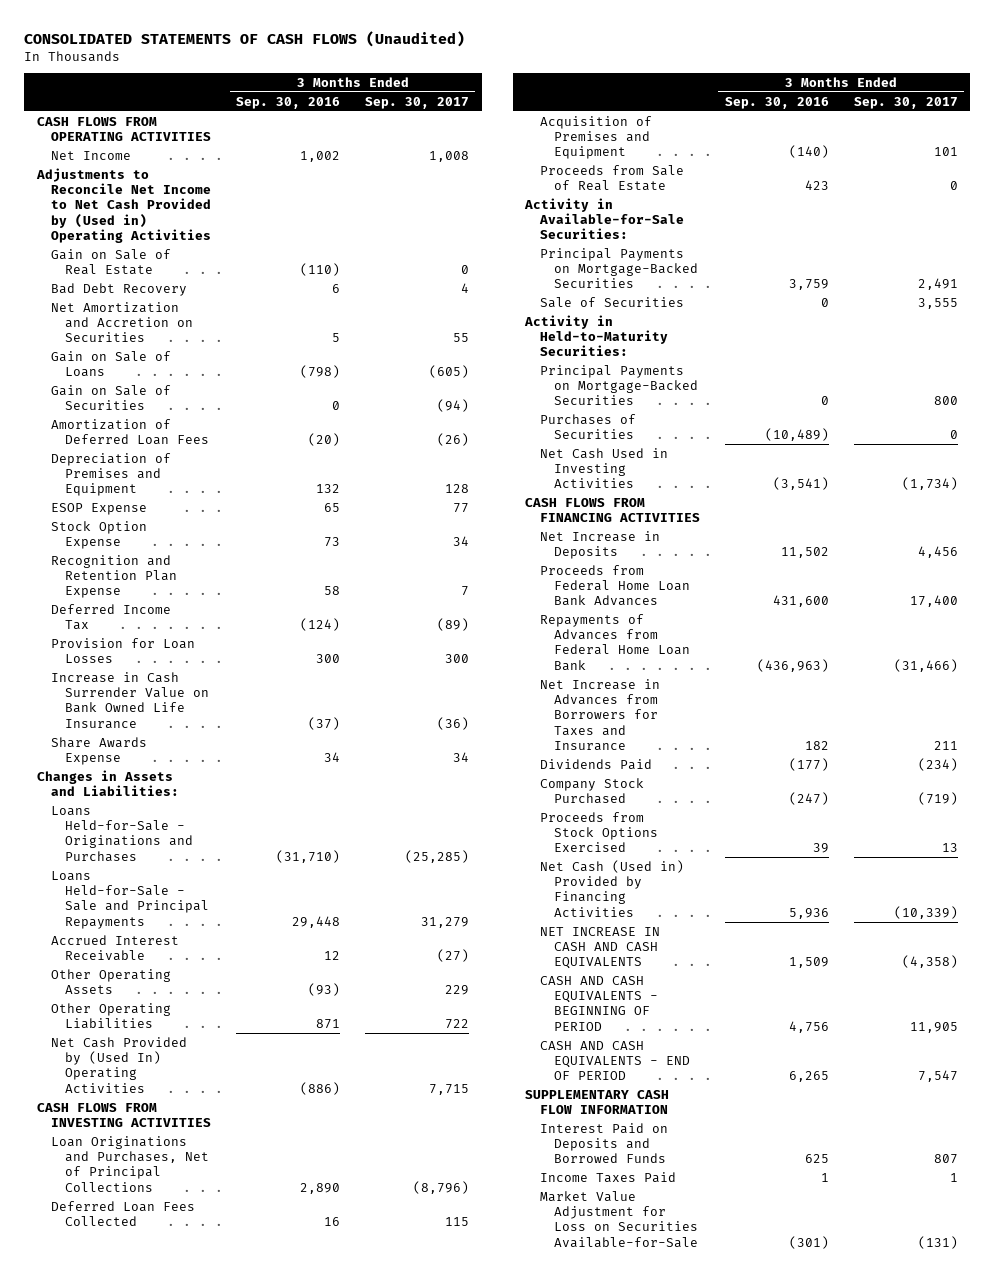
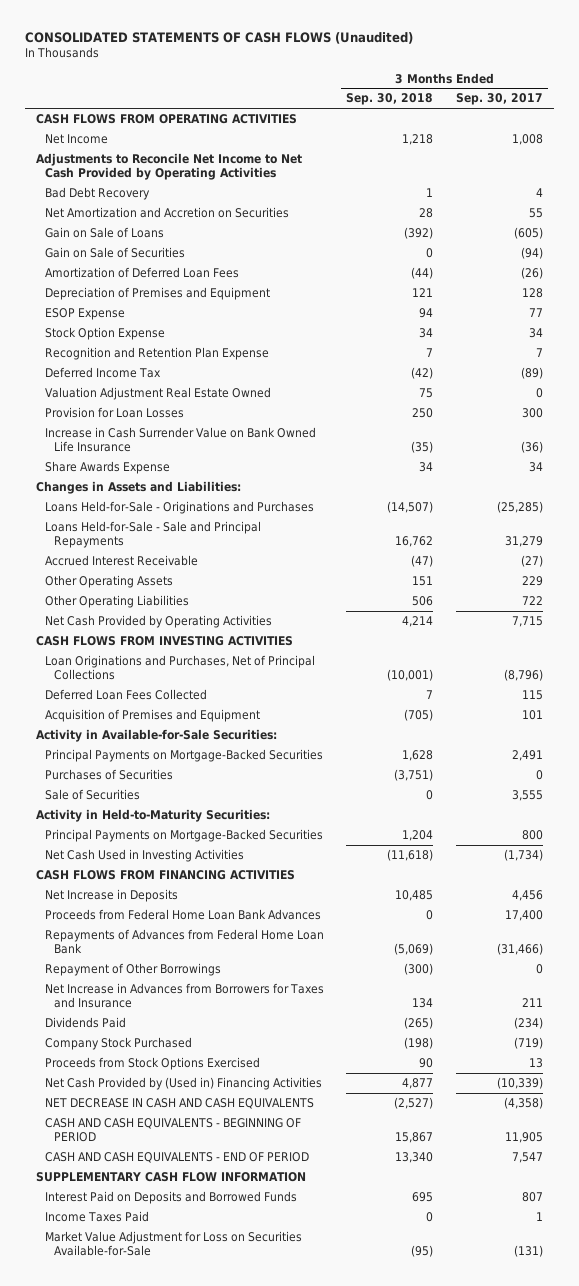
- | 3 Months Ended Sep. 30, 2016 | 3 Months Ended Sep. 30, 2017
+ | 3 Months Ended Sep. 30, 2018 | 3 Months Ended Sep. 30, 2017
- Adjustments to Reconcile Net Income to Net Cash Provided by (Used in) Operating Activities
- Gain on Sale of Real Estate | (110) | 0
+ Adjustments to Reconcile Net Income to Net Cash Provided by Operating Activities
+ Valuation Adjustment Real Estate Owned | 75 | 0
- Net Cash Provided by (Used In) Operating Activities | (886) | 7,715
+ Net Cash Provided by Operating Activities | 4,214 | 7,715
- Proceeds from Sale of Real Estate | 423 | 0
moved up: Purchases of Securities | (3,751) | 0
+ Repayment of Other Borrowings | (300) | 0
- Net Cash (Used in) Provided by Financing Activities | 5,936 | (10,339)
- NET INCREASE IN CASH AND CASH EQUIVALENTS | 1,509 | (4,358)
+ Net Cash Provided by (Used in) Financing Activities | 4,877 | (10,339)
+ NET DECREASE IN CASH AND CASH EQUIVALENTS | (2,527) | (4,358)

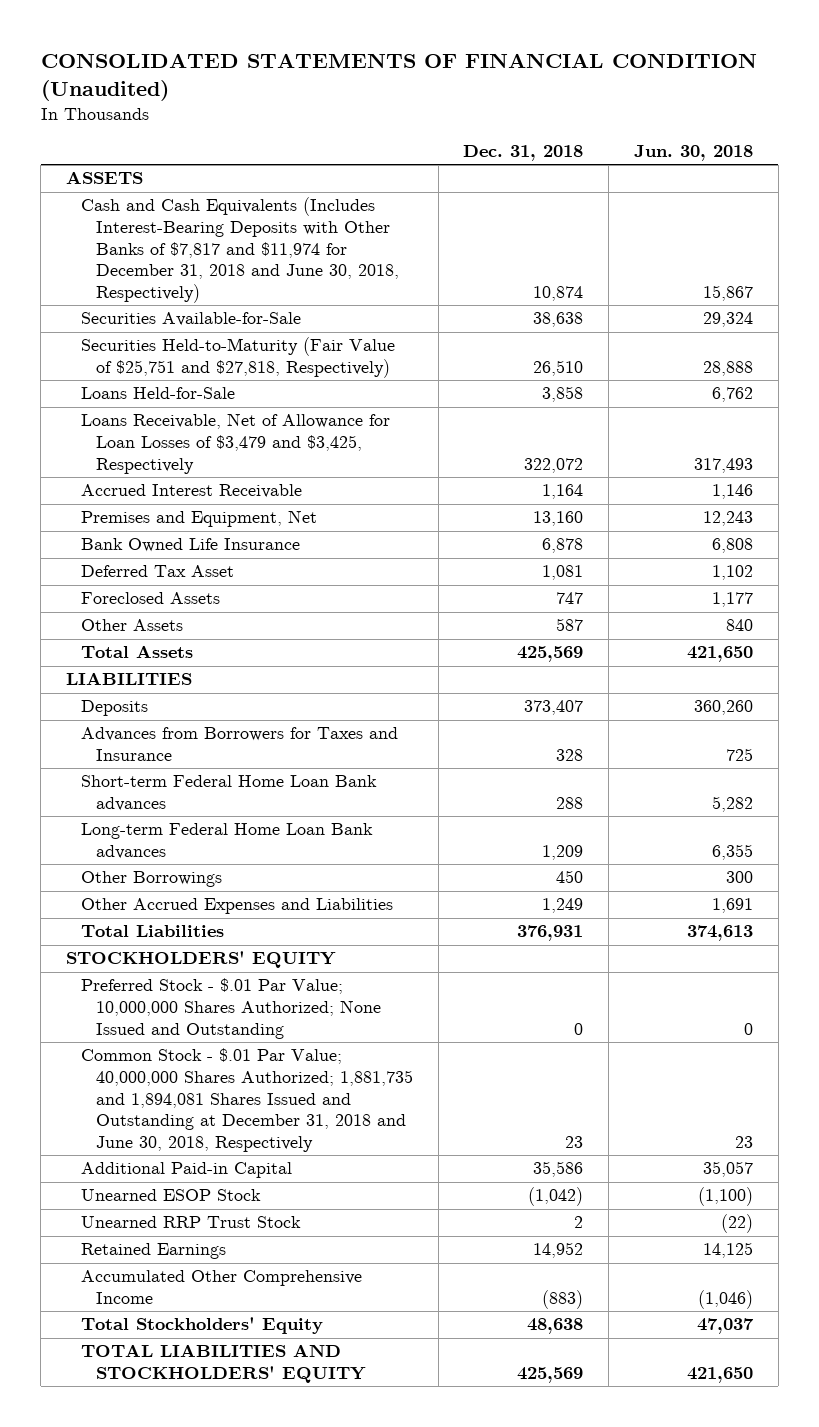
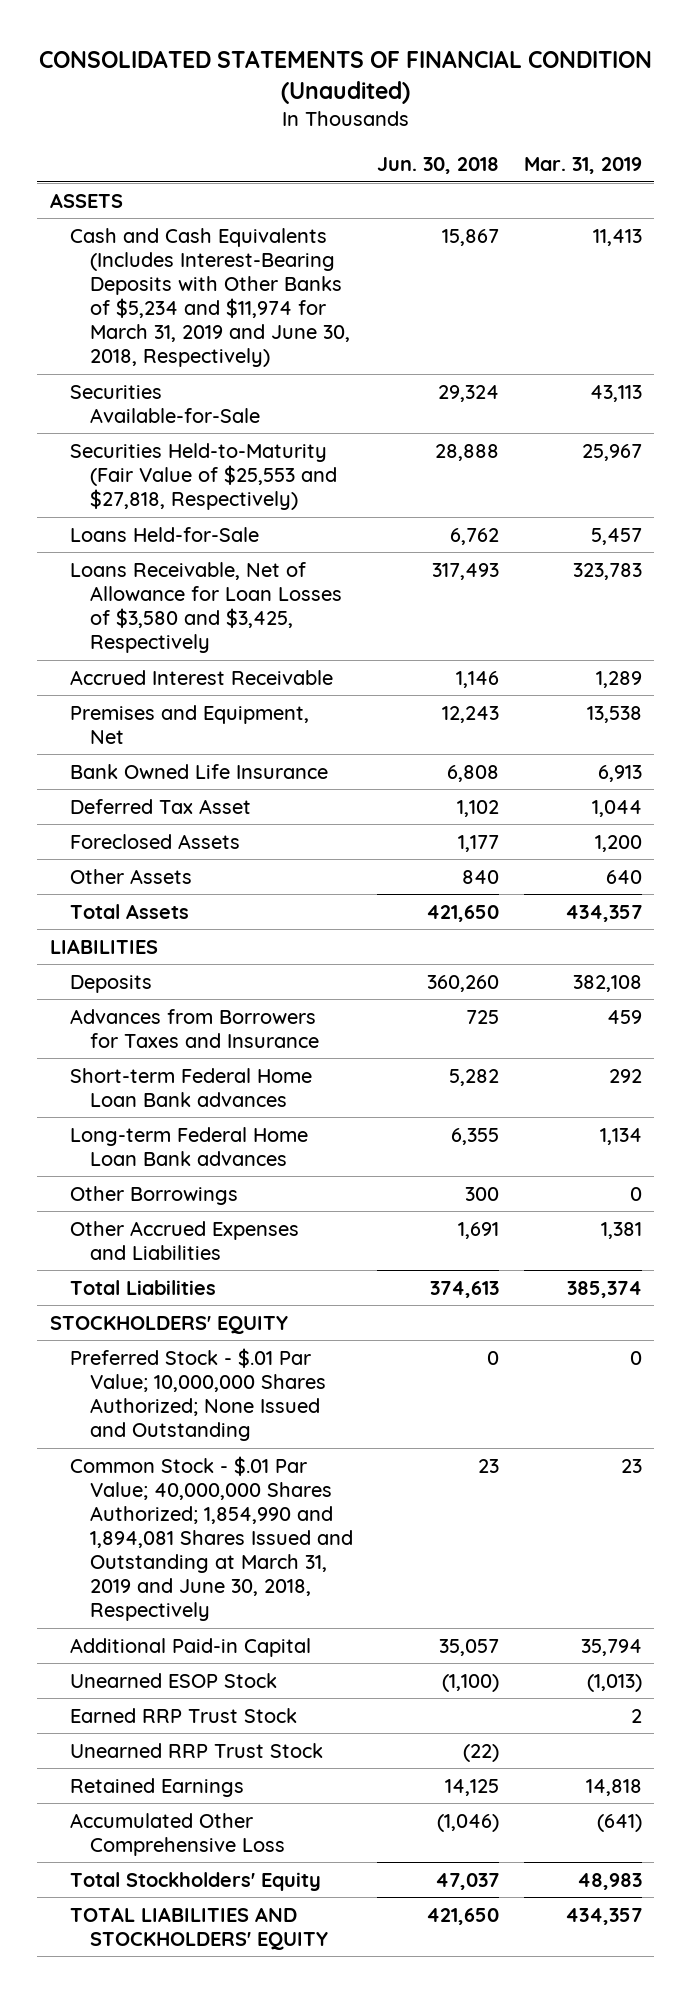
- | Dec. 31, 2018 | Jun. 30, 2018
+ | Jun. 30, 2018 | Mar. 31, 2019
- Cash and Cash Equivalents (Includes Interest-Bearing Deposits with Other Banks of $7,817 and $11,974 for December 31, 2018 and June 30, 2018, Respectively) | 10,874 | 15,867
+ Cash and Cash Equivalents (Includes Interest-Bearing Deposits with Other Banks of $5,234 and $11,974 for March 31, 2019 and June 30, 2018, Respectively) | 15,867 | 11,413
- Securities Held-to-Maturity (Fair Value of $25,751 and $27,818, Respectively) | 26,510 | 28,888
+ Securities Held-to-Maturity (Fair Value of $25,553 and $27,818, Respectively) | 28,888 | 25,967
- Loans Receivable, Net of Allowance for Loan Losses of $3,479 and $3,425, Respectively | 322,072 | 317,493
+ Loans Receivable, Net of Allowance for Loan Losses of $3,580 and $3,425, Respectively | 317,493 | 323,783
- Common Stock - $.01 Par Value; 40,000,000 Shares Authorized; 1,881,735 and 1,894,081 Shares Issued and Outstanding at December 31, 2018 and June 30, 2018, Respectively | 23 | 23
+ Common Stock - $.01 Par Value; 40,000,000 Shares Authorized; 1,854,990 and 1,894,081 Shares Issued and Outstanding at March 31, 2019 and June 30, 2018, Respectively | 23 | 23
+ Earned RRP Trust Stock | | 2
- Accumulated Other Comprehensive Income | (883) | (1,046)
+ Accumulated Other Comprehensive Loss | (1,046) | (641)

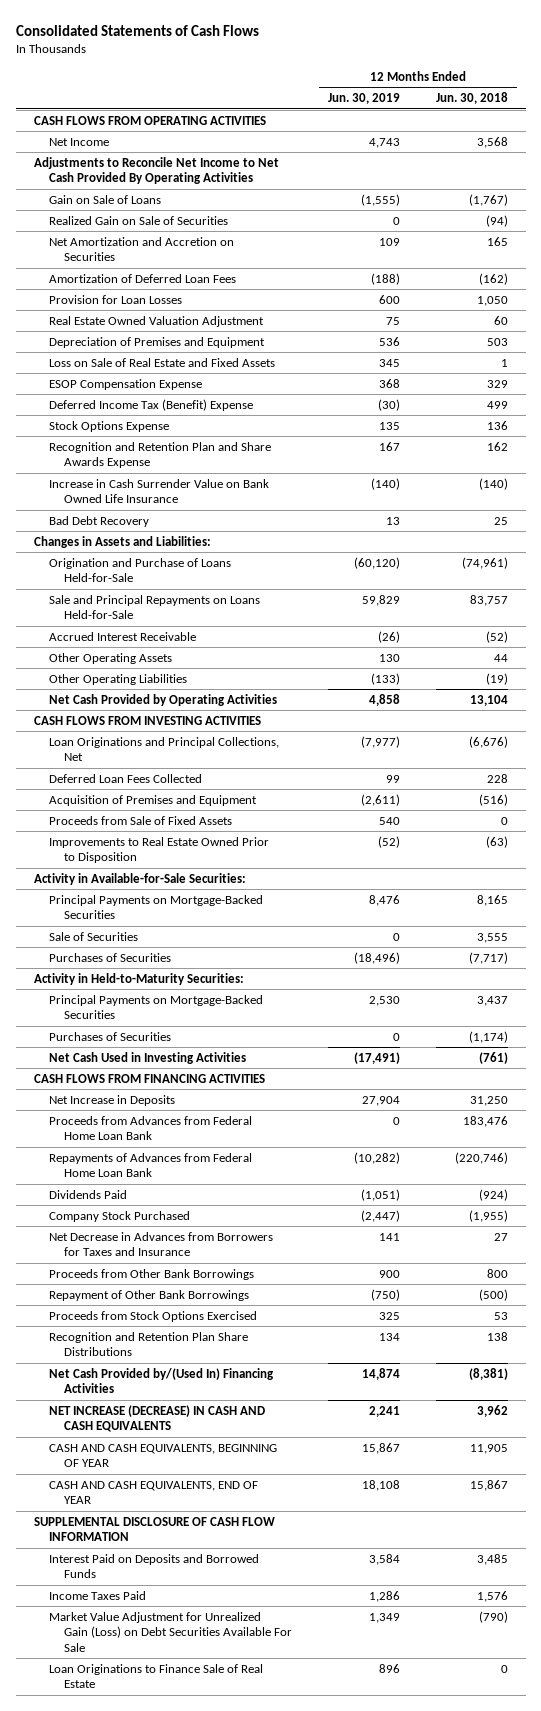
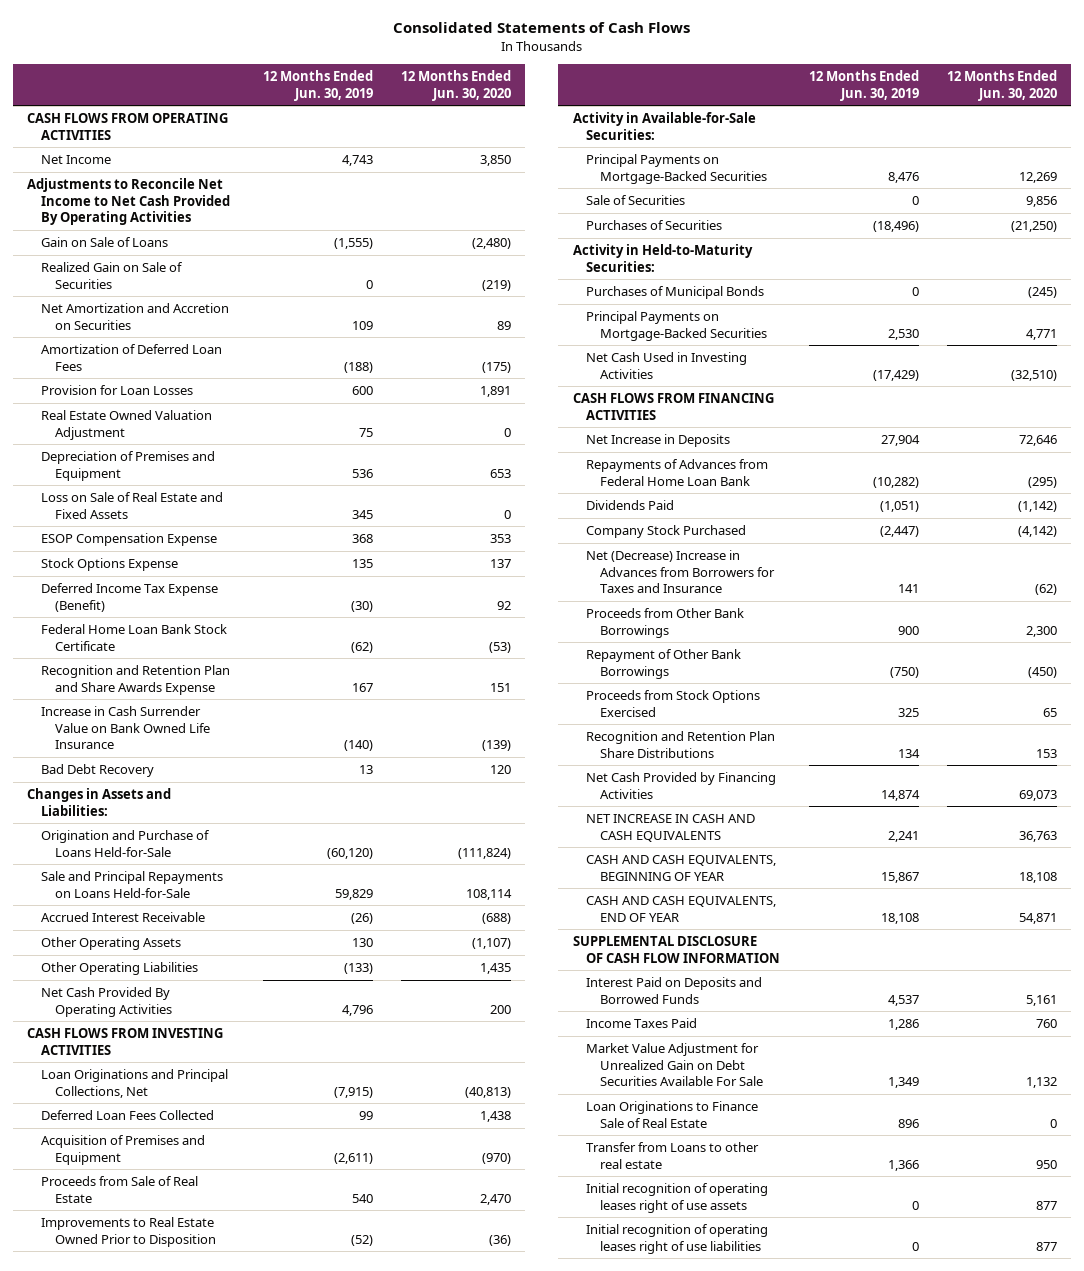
- | 12 Months Ended Jun. 30, 2019 | 12 Months Ended Jun. 30, 2018
+ | 12 Months Ended Jun. 30, 2019 | 12 Months Ended Jun. 30, 2020
- Deferred Income Tax (Benefit) Expense | (30) | 499
+ Deferred Income Tax Expense (Benefit) | (30) | 92
+ Federal Home Loan Bank Stock Certificate | (62) | (53)
- Net Cash Provided by Operating Activities | 4,858 | 13,104
+ Net Cash Provided By Operating Activities | 4,796 | 200
- Loan Originations and Principal Collections, Net | (7,977) | (6,676)
+ Loan Originations and Principal Collections, Net | (7,915) | (40,813)
- Proceeds from Sale of Fixed Assets | 540 | 0
+ Proceeds from Sale of Real Estate | 540 | 2,470
+ Purchases of Municipal Bonds | 0 | (245)
- Purchases of Securities | 0 | (1,174)
- Net Cash Used in Investing Activities | (17,491) | (761)
+ Net Cash Used in Investing Activities | (17,429) | (32,510)
- Proceeds from Advances from Federal Home Loan Bank | 0 | 183,476
- Net Decrease in Advances from Borrowers for Taxes and Insurance | 141 | 27
+ Net (Decrease) Increase in Advances from Borrowers for Taxes and Insurance | 141 | (62)
- Net Cash Provided by/(Used In) Financing Activities | 14,874 | (8,381)
- NET INCREASE (DECREASE) IN CASH AND CASH EQUIVALENTS | 2,241 | 3,962
+ Net Cash Provided by Financing Activities | 14,874 | 69,073
+ NET INCREASE IN CASH AND CASH EQUIVALENTS | 2,241 | 36,763
- Interest Paid on Deposits and Borrowed Funds | 3,584 | 3,485
+ Interest Paid on Deposits and Borrowed Funds | 4,537 | 5,161
- Market Value Adjustment for Unrealized Gain (Loss) on Debt Securities Available For Sale | 1,349 | (790)
+ Market Value Adjustment for Unrealized Gain on Debt Securities Available For Sale | 1,349 | 1,132
+ Transfer from Loans to other real estate | 1,366 | 950
+ Initial recognition of operating leases right of use assets | 0 | 877
+ Initial recognition of operating leases right of use liabilities | 0 | 877

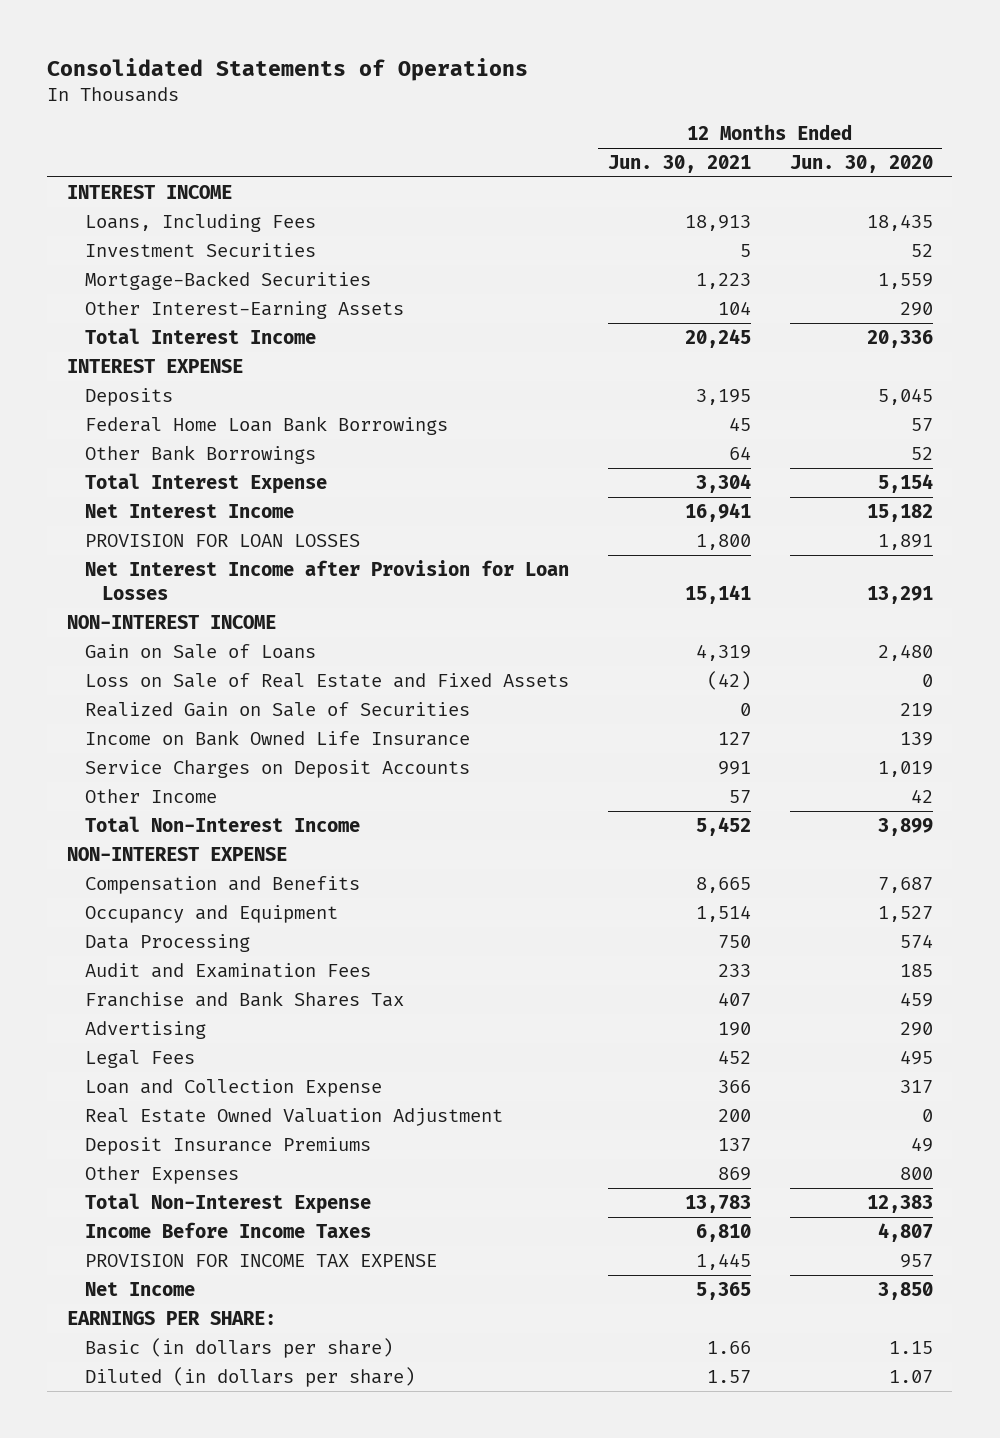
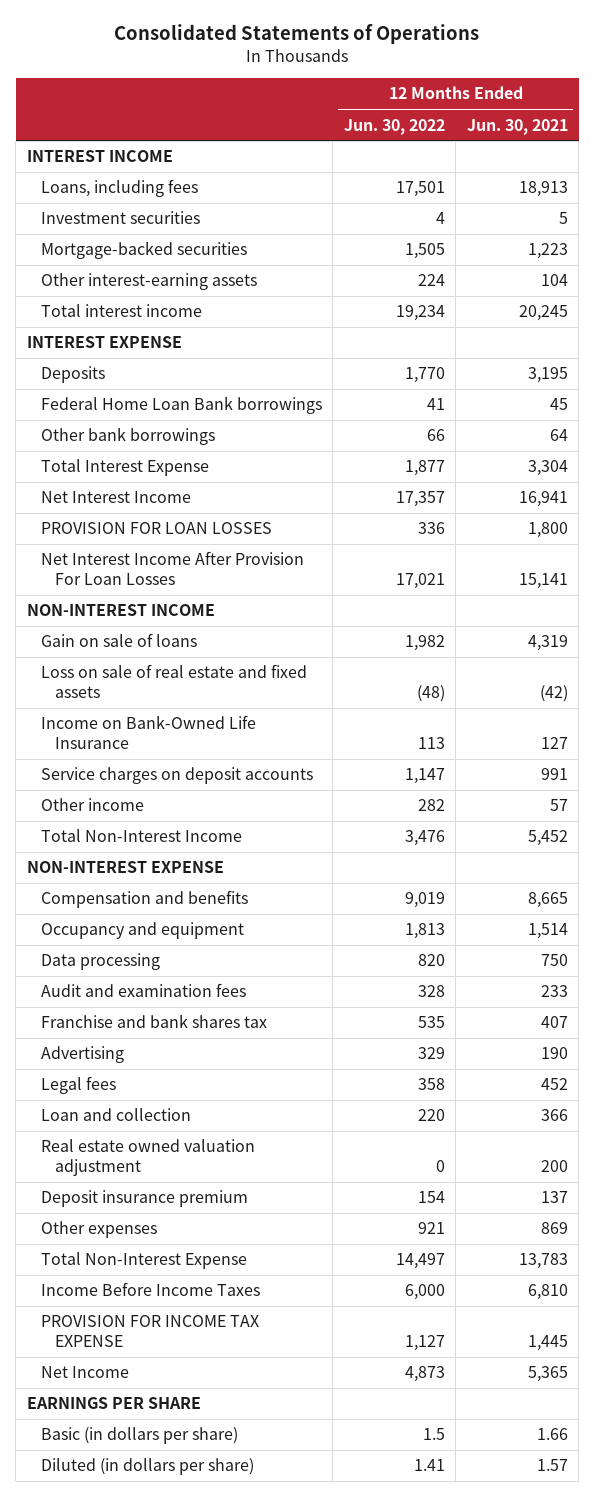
- | 12 Months Ended Jun. 30, 2021 | 12 Months Ended Jun. 30, 2020
+ | 12 Months Ended Jun. 30, 2022 | 12 Months Ended Jun. 30, 2021
- Loans, Including Fees | 18,913 | 18,435
- Investment Securities | 5 | 52
- Mortgage-Backed Securities | 1,223 | 1,559
- Other Interest-Earning Assets | 104 | 290
- Total Interest Income | 20,245 | 20,336
+ Loans, including fees | 17,501 | 18,913
+ Investment securities | 4 | 5
+ Mortgage-backed securities | 1,505 | 1,223
+ Other interest-earning assets | 224 | 104
+ Total interest income | 19,234 | 20,245
- Federal Home Loan Bank Borrowings | 45 | 57
- Other Bank Borrowings | 64 | 52
+ Federal Home Loan Bank borrowings | 41 | 45
+ Other bank borrowings | 66 | 64
- Net Interest Income after Provision for Loan Losses | 15,141 | 13,291
+ Net Interest Income After Provision For Loan Losses | 17,021 | 15,141
- Gain on Sale of Loans | 4,319 | 2,480
- Loss on Sale of Real Estate and Fixed Assets | (42) | 0
- Realized Gain on Sale of Securities | 0 | 219
- Income on Bank Owned Life Insurance | 127 | 139
- Service Charges on Deposit Accounts | 991 | 1,019
- Other Income | 57 | 42
+ Gain on sale of loans | 1,982 | 4,319
+ Loss on sale of real estate and fixed assets | (48) | (42)
+ Income on Bank-Owned Life Insurance | 113 | 127
+ Service charges on deposit accounts | 1,147 | 991
+ Other income | 282 | 57
- Compensation and Benefits | 8,665 | 7,687
- Occupancy and Equipment | 1,514 | 1,527
- Data Processing | 750 | 574
- Audit and Examination Fees | 233 | 185
- Franchise and Bank Shares Tax | 407 | 459
+ Compensation and benefits | 9,019 | 8,665
+ Occupancy and equipment | 1,813 | 1,514
+ Data processing | 820 | 750
+ Audit and examination fees | 328 | 233
+ Franchise and bank shares tax | 535 | 407
- Legal Fees | 452 | 495
- Loan and Collection Expense | 366 | 317
- Real Estate Owned Valuation Adjustment | 200 | 0
- Deposit Insurance Premiums | 137 | 49
- Other Expenses | 869 | 800
+ Legal fees | 358 | 452
+ Loan and collection | 220 | 366
+ Real estate owned valuation adjustment | 0 | 200
+ Deposit insurance premium | 154 | 137
+ Other expenses | 921 | 869
- EARNINGS PER SHARE:
+ EARNINGS PER SHARE

